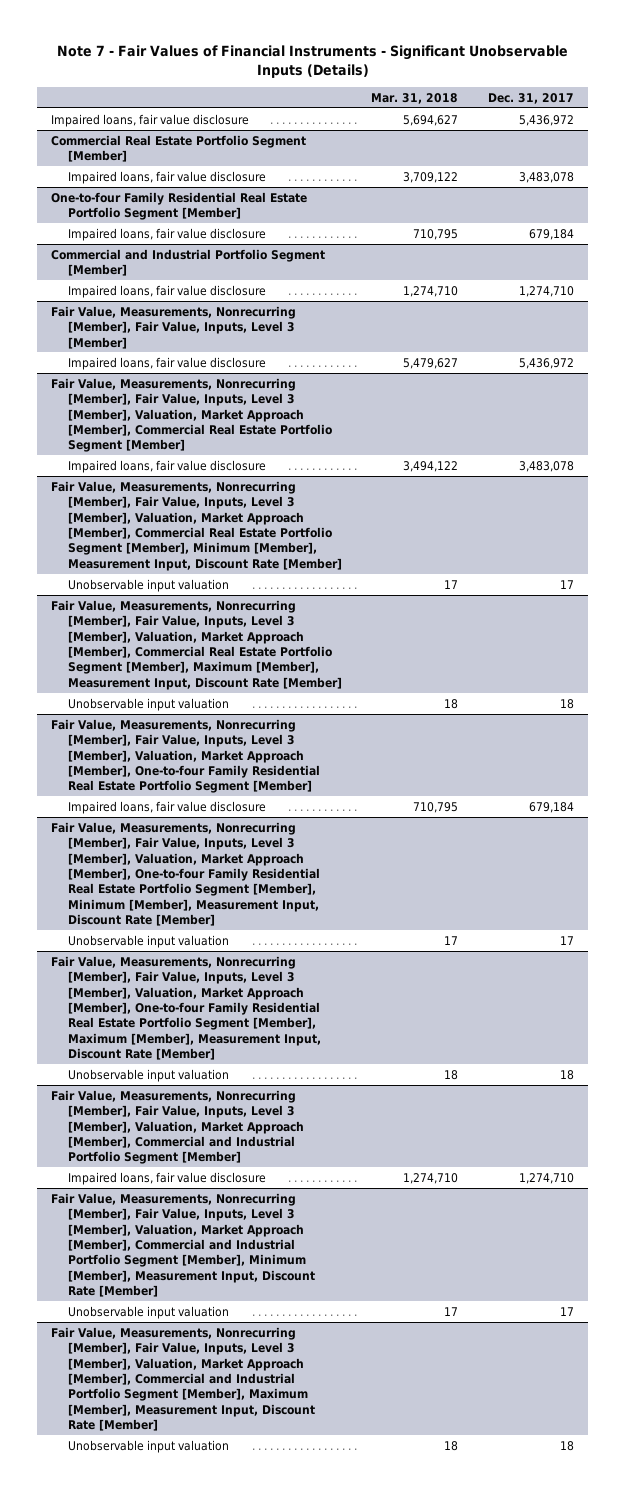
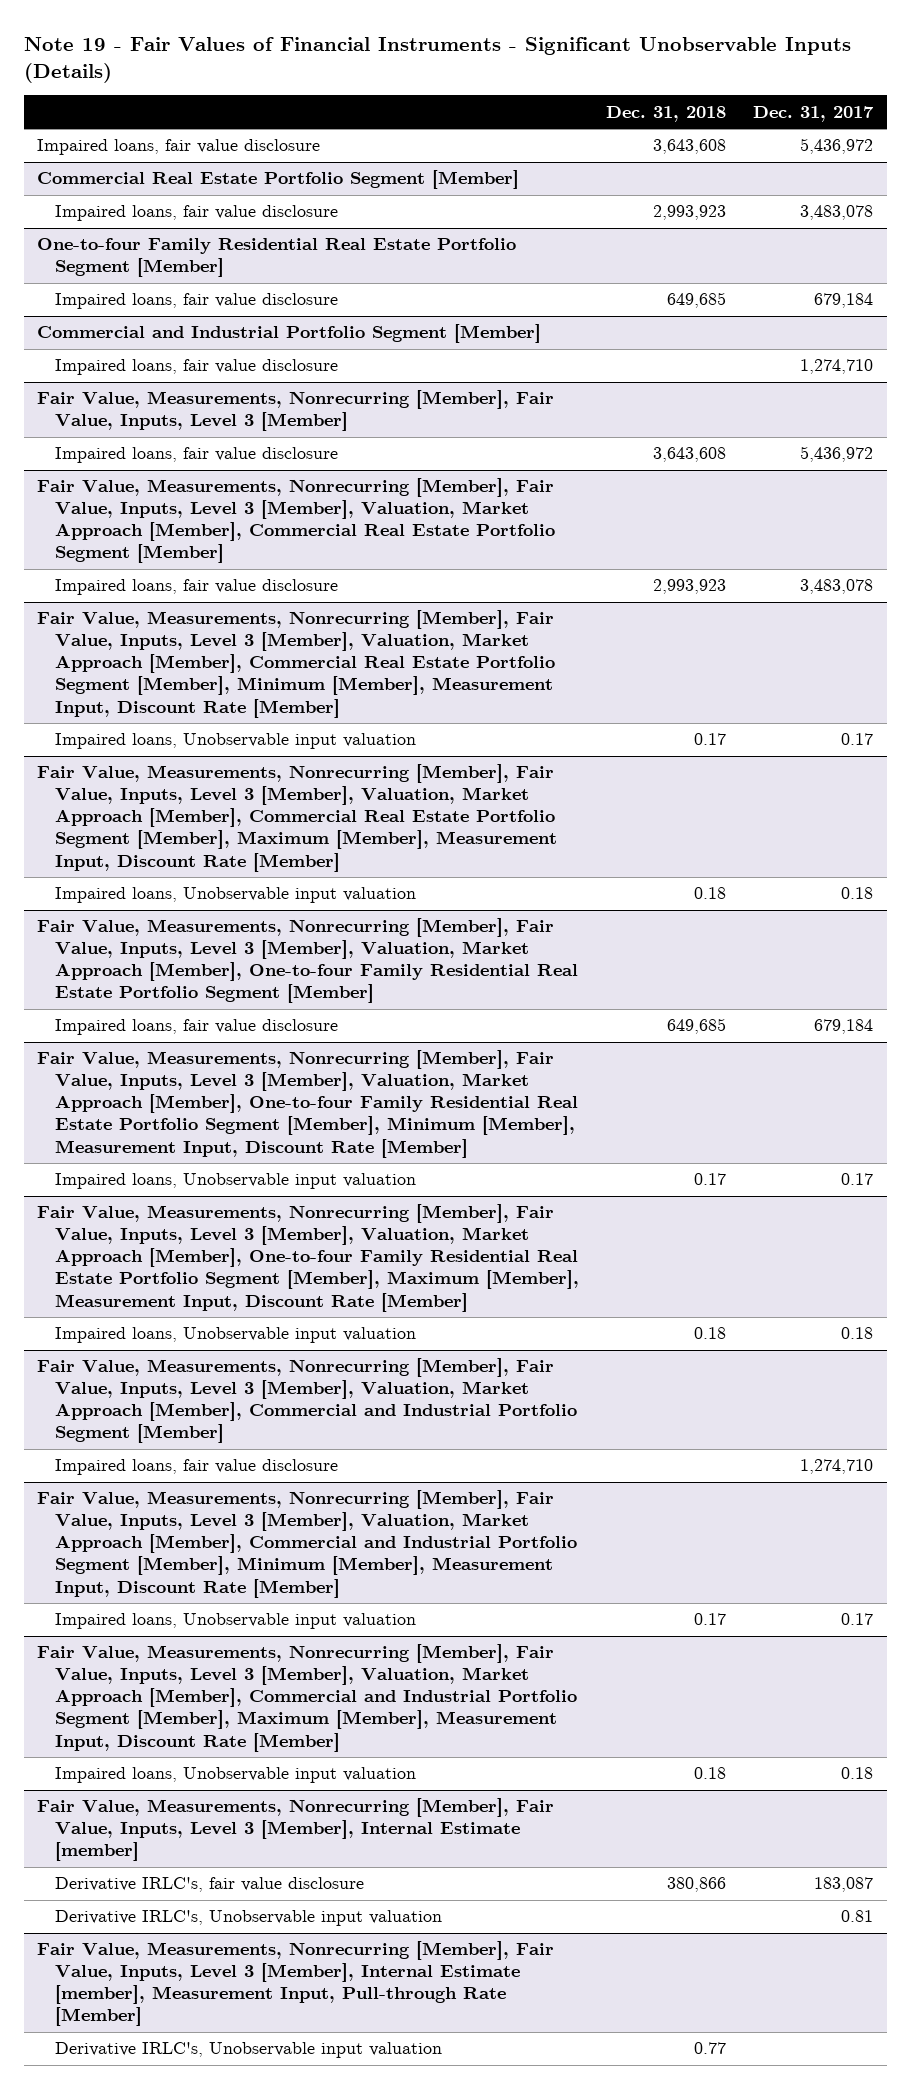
- Note 7 - Fair Values of Financial Instruments - Significant Unobservable Inputs (Details)
+ Note 19 - Fair Values of Financial Instruments - Significant Unobservable Inputs (Details)
- | Mar. 31, 2018 | Dec. 31, 2017
+ | Dec. 31, 2018 | Dec. 31, 2017
@ Fair Value, Measurements, Nonrecurring [Member], Fair Value, Inputs, Level 3 [Member], Valuation, Market Approach [Member], Commercial Real Estate Portfolio Segment [Member], Minimum [Member], Measurement Input, Discount Rate [Member]
- Unobservable input valuation | 17 | 17
+ Impaired loans, Unobservable input valuation | 0.17 | 0.17
@ Fair Value, Measurements, Nonrecurring [Member], Fair Value, Inputs, Level 3 [Member], Valuation, Market Approach [Member], Commercial Real Estate Portfolio Segment [Member], Maximum [Member], Measurement Input, Discount Rate [Member]
- Unobservable input valuation | 18 | 18
+ Impaired loans, Unobservable input valuation | 0.18 | 0.18
@ Fair Value, Measurements, Nonrecurring [Member], Fair Value, Inputs, Level 3 [Member], Valuation, Market Approach [Member], One-to-four Family Residential Real Estate Portfolio Segment [Member], Minimum [Member], Measurement Input, Discount Rate [Member]
- Unobservable input valuation | 17 | 17
+ Impaired loans, Unobservable input valuation | 0.17 | 0.17
@ Fair Value, Measurements, Nonrecurring [Member], Fair Value, Inputs, Level 3 [Member], Valuation, Market Approach [Member], One-to-four Family Residential Real Estate Portfolio Segment [Member], Maximum [Member], Measurement Input, Discount Rate [Member]
- Unobservable input valuation | 18 | 18
+ Impaired loans, Unobservable input valuation | 0.18 | 0.18
@ Fair Value, Measurements, Nonrecurring [Member], Fair Value, Inputs, Level 3 [Member], Valuation, Market Approach [Member], Commercial and Industrial Portfolio Segment [Member], Minimum [Member], Measurement Input, Discount Rate [Member]
- Unobservable input valuation | 17 | 17
+ Impaired loans, Unobservable input valuation | 0.17 | 0.17
@ Fair Value, Measurements, Nonrecurring [Member], Fair Value, Inputs, Level 3 [Member], Valuation, Market Approach [Member], Commercial and Industrial Portfolio Segment [Member], Maximum [Member], Measurement Input, Discount Rate [Member]
- Unobservable input valuation | 18 | 18
+ Impaired loans, Unobservable input valuation | 0.18 | 0.18
+ Fair Value, Measurements, Nonrecurring [Member], Fair Value, Inputs, Level 3 [Member], Internal Estimate [member]
+ Derivative IRLC's, fair value disclosure | 380,866 | 183,087
+ Derivative IRLC's, Unobservable input valuation | | 0.81
+ Fair Value, Measurements, Nonrecurring [Member], Fair Value, Inputs, Level 3 [Member], Internal Estimate [member], Measurement Input, Pull-through Rate [Member]
+ Derivative IRLC's, Unobservable input valuation | 0.77 |

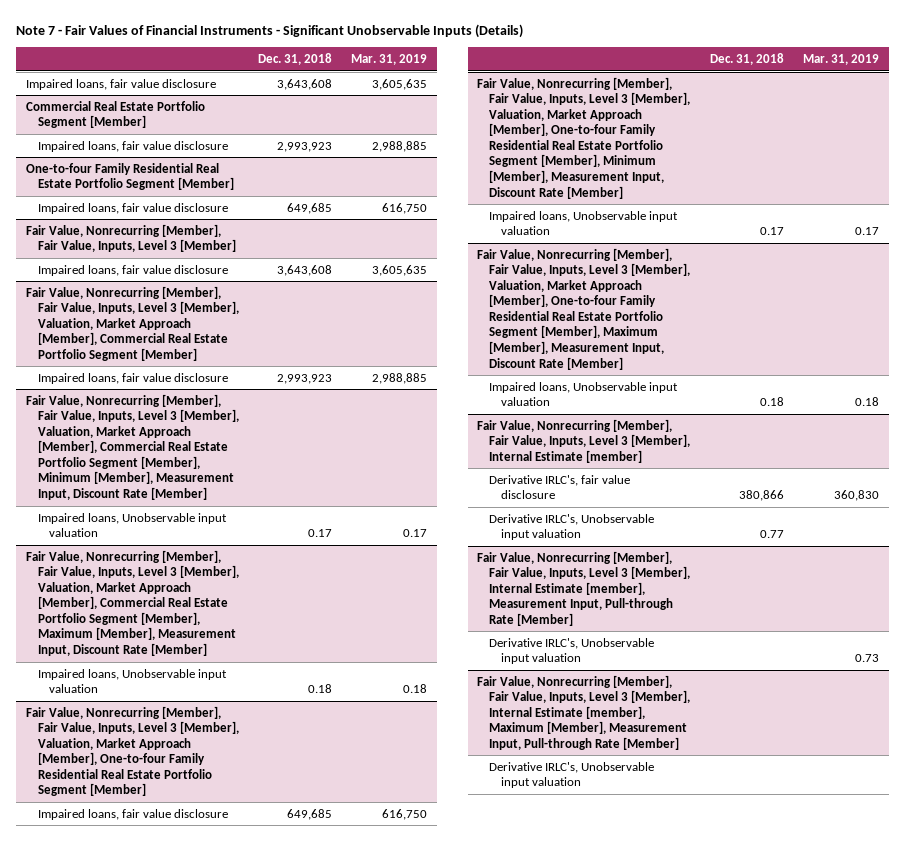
- Note 19 - Fair Values of Financial Instruments - Significant Unobservable Inputs (Details)
+ Note 7 - Fair Values of Financial Instruments - Significant Unobservable Inputs (Details)
- | Dec. 31, 2018 | Dec. 31, 2017
+ | Dec. 31, 2018 | Mar. 31, 2019
- Commercial and Industrial Portfolio Segment [Member]
- Impaired loans, fair value disclosure | | 1,274,710
- Fair Value, Measurements, Nonrecurring [Member], Fair Value, Inputs, Level 3 [Member]
+ Fair Value, Nonrecurring [Member], Fair Value, Inputs, Level 3 [Member]
- Fair Value, Measurements, Nonrecurring [Member], Fair Value, Inputs, Level 3 [Member], Valuation, Market Approach [Member], Commercial Real Estate Portfolio Segment [Member]
+ Fair Value, Nonrecurring [Member], Fair Value, Inputs, Level 3 [Member], Valuation, Market Approach [Member], Commercial Real Estate Portfolio Segment [Member]
- Fair Value, Measurements, Nonrecurring [Member], Fair Value, Inputs, Level 3 [Member], Valuation, Market Approach [Member], Commercial Real Estate Portfolio Segment [Member], Minimum [Member], Measurement Input, Discount Rate [Member]
+ Fair Value, Nonrecurring [Member], Fair Value, Inputs, Level 3 [Member], Valuation, Market Approach [Member], Commercial Real Estate Portfolio Segment [Member], Minimum [Member], Measurement Input, Discount Rate [Member]
- Fair Value, Measurements, Nonrecurring [Member], Fair Value, Inputs, Level 3 [Member], Valuation, Market Approach [Member], Commercial Real Estate Portfolio Segment [Member], Maximum [Member], Measurement Input, Discount Rate [Member]
+ Fair Value, Nonrecurring [Member], Fair Value, Inputs, Level 3 [Member], Valuation, Market Approach [Member], Commercial Real Estate Portfolio Segment [Member], Maximum [Member], Measurement Input, Discount Rate [Member]
- Fair Value, Measurements, Nonrecurring [Member], Fair Value, Inputs, Level 3 [Member], Valuation, Market Approach [Member], One-to-four Family Residential Real Estate Portfolio Segment [Member]
+ Fair Value, Nonrecurring [Member], Fair Value, Inputs, Level 3 [Member], Valuation, Market Approach [Member], One-to-four Family Residential Real Estate Portfolio Segment [Member]
- Fair Value, Measurements, Nonrecurring [Member], Fair Value, Inputs, Level 3 [Member], Valuation, Market Approach [Member], One-to-four Family Residential Real Estate Portfolio Segment [Member], Minimum [Member], Measurement Input, Discount Rate [Member]
- Impaired loans, Unobservable input valuation | 0.17 | 0.17
- Fair Value, Measurements, Nonrecurring [Member], Fair Value, Inputs, Level 3 [Member], Valuation, Market Approach [Member], One-to-four Family Residential Real Estate Portfolio Segment [Member], Maximum [Member], Measurement Input, Discount Rate [Member]
- Impaired loans, Unobservable input valuation | 0.18 | 0.18
- Fair Value, Measurements, Nonrecurring [Member], Fair Value, Inputs, Level 3 [Member], Valuation, Market Approach [Member], Commercial and Industrial Portfolio Segment [Member]
- Impaired loans, fair value disclosure | | 1,274,710
- Fair Value, Measurements, Nonrecurring [Member], Fair Value, Inputs, Level 3 [Member], Valuation, Market Approach [Member], Commercial and Industrial Portfolio Segment [Member], Minimum [Member], Measurement Input, Discount Rate [Member]
+ Fair Value, Nonrecurring [Member], Fair Value, Inputs, Level 3 [Member], Valuation, Market Approach [Member], One-to-four Family Residential Real Estate Portfolio Segment [Member], Minimum [Member], Measurement Input, Discount Rate [Member]
- Fair Value, Measurements, Nonrecurring [Member], Fair Value, Inputs, Level 3 [Member], Valuation, Market Approach [Member], Commercial and Industrial Portfolio Segment [Member], Maximum [Member], Measurement Input, Discount Rate [Member]
+ Fair Value, Nonrecurring [Member], Fair Value, Inputs, Level 3 [Member], Valuation, Market Approach [Member], One-to-four Family Residential Real Estate Portfolio Segment [Member], Maximum [Member], Measurement Input, Discount Rate [Member]
- Fair Value, Measurements, Nonrecurring [Member], Fair Value, Inputs, Level 3 [Member], Internal Estimate [member]
+ Fair Value, Nonrecurring [Member], Fair Value, Inputs, Level 3 [Member], Internal Estimate [member]
- Derivative IRLC's, Unobservable input valuation | | 0.81
- Fair Value, Measurements, Nonrecurring [Member], Fair Value, Inputs, Level 3 [Member], Internal Estimate [member], Measurement Input, Pull-through Rate [Member]
+ Fair Value, Nonrecurring [Member], Fair Value, Inputs, Level 3 [Member], Internal Estimate [member], Measurement Input, Pull-through Rate [Member]
+ Derivative IRLC's, Unobservable input valuation | | 0.73
+ Fair Value, Nonrecurring [Member], Fair Value, Inputs, Level 3 [Member], Internal Estimate [member], Maximum [Member], Measurement Input, Pull-through Rate [Member]
+ Derivative IRLC's, Unobservable input valuation

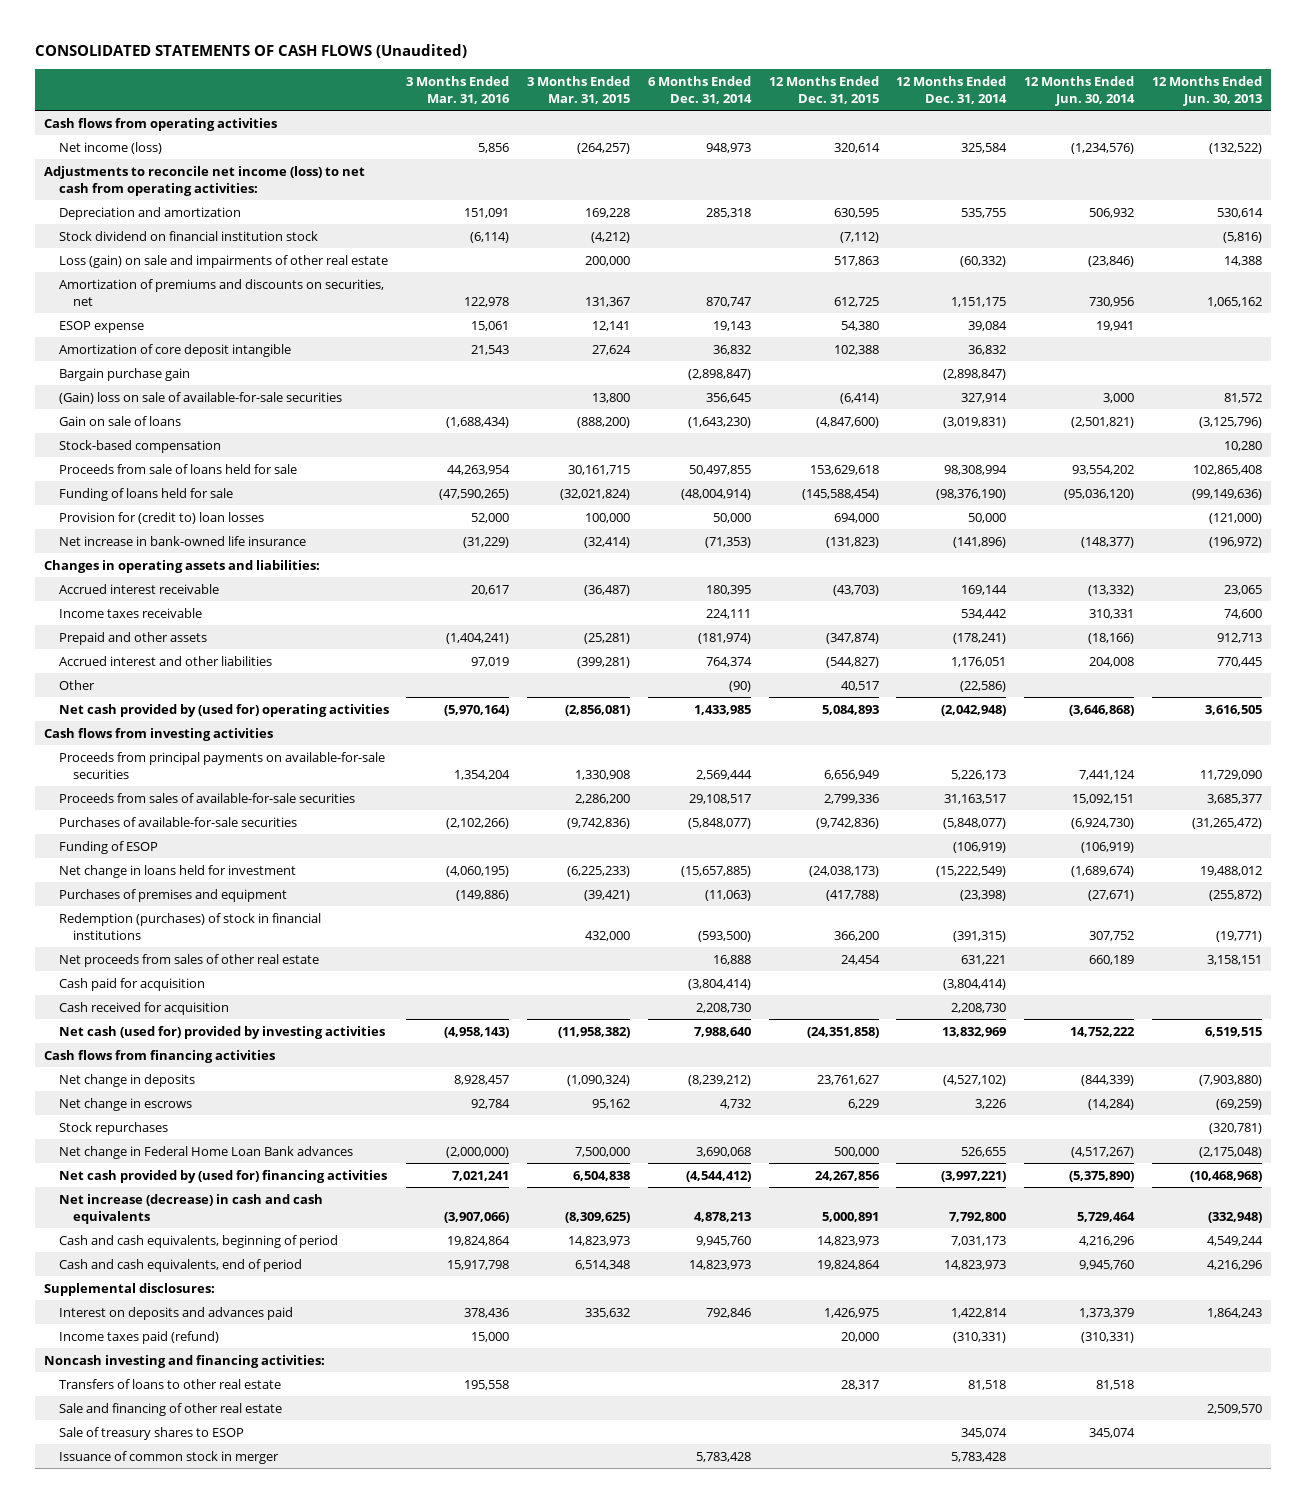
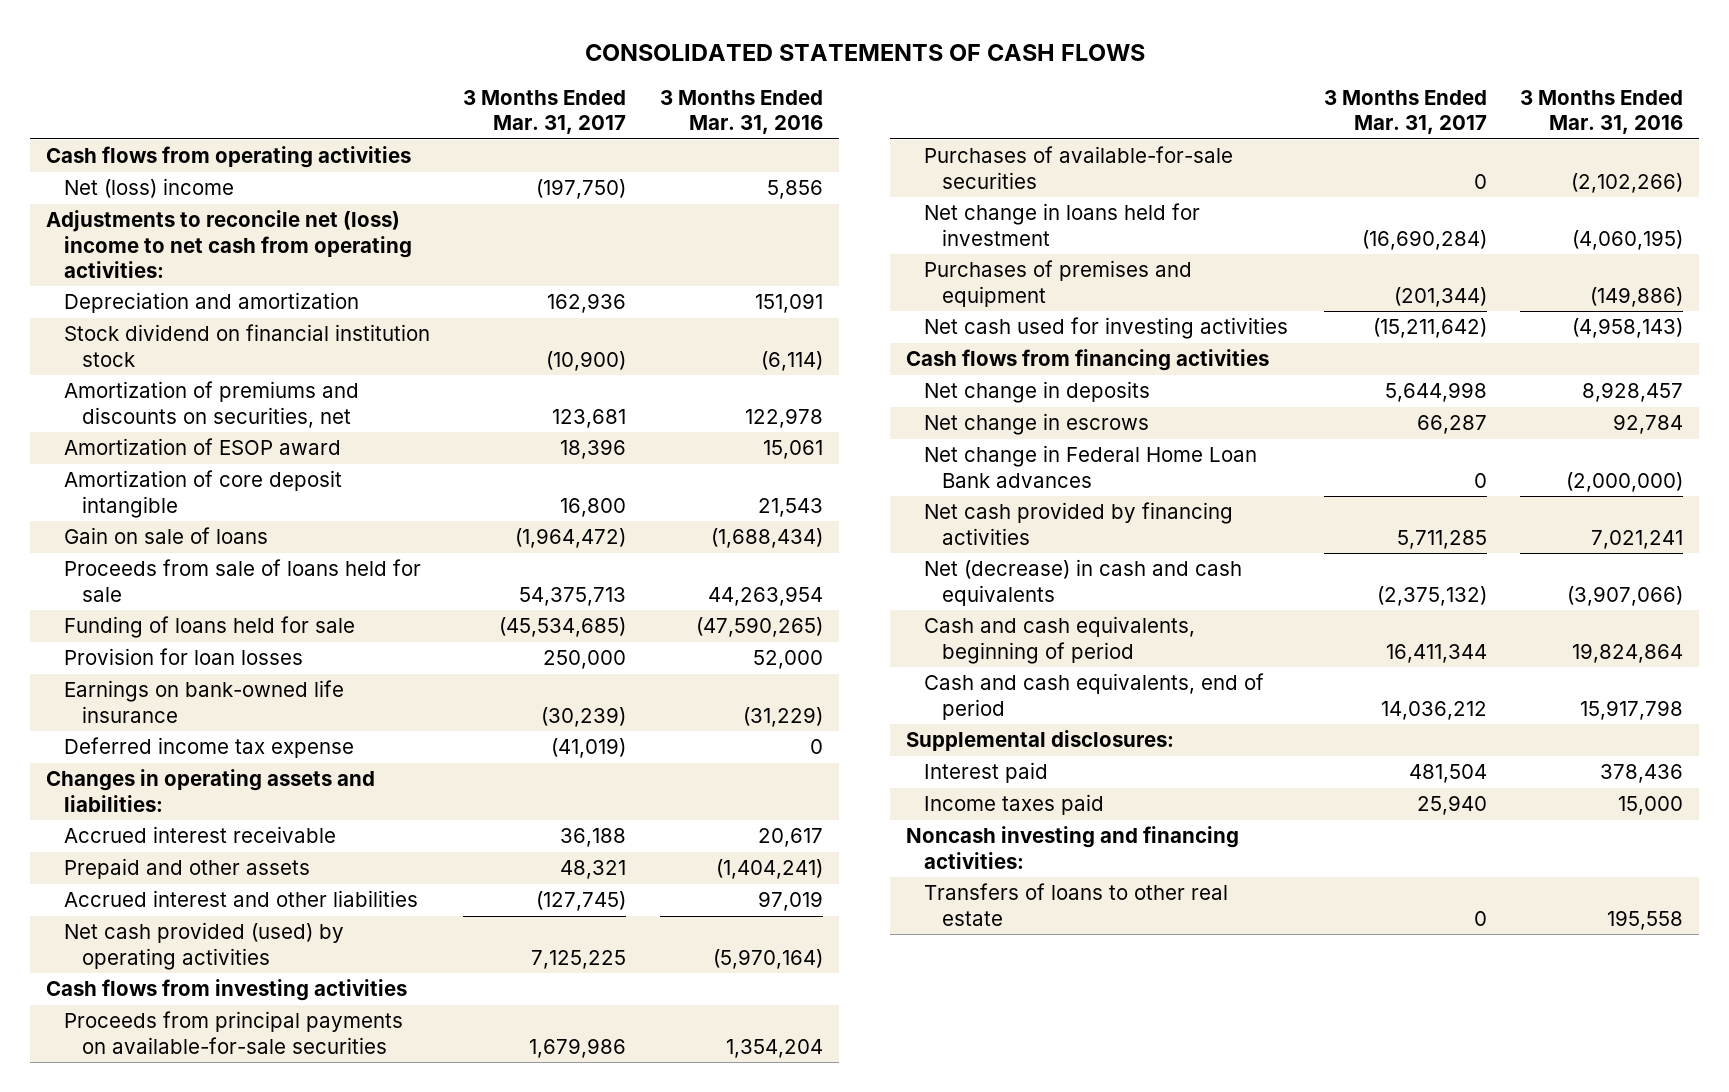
- CONSOLIDATED STATEMENTS OF CASH FLOWS (Unaudited)
+ CONSOLIDATED STATEMENTS OF CASH FLOWS
- | 3 Months Ended Mar. 31, 2016 | 3 Months Ended Mar. 31, 2015 | 6 Months Ended Dec. 31, 2014 | 12 Months Ended Dec. 31, 2015 | 12 Months Ended Dec. 31, 2014 | 12 Months Ended Jun. 30, 2014 | 12 Months Ended Jun. 30, 2013
+ | 3 Months Ended Mar. 31, 2017 | 3 Months Ended Mar. 31, 2016
- Net income (loss) | 5,856 | (264,257) | 948,973 | 320,614 | 325,584 | (1,234,576) | (132,522)
- Adjustments to reconcile net income (loss) to net cash from operating activities:
+ Net (loss) income | (197,750) | 5,856
+ Adjustments to reconcile net (loss) income to net cash from operating activities:
- Loss (gain) on sale and impairments of other real estate | | 200,000 | | 517,863 | (60,332) | (23,846) | 14,388
- ESOP expense | 15,061 | 12,141 | 19,143 | 54,380 | 39,084 | 19,941 |
+ Amortization of ESOP award | 18,396 | 15,061
- Bargain purchase gain | | | (2,898,847) | | (2,898,847) | |
- (Gain) loss on sale of available-for-sale securities | | 13,800 | 356,645 | (6,414) | 327,914 | 3,000 | 81,572
- Stock-based compensation | | | | | | | 10,280
- Provision for (credit to) loan losses | 52,000 | 100,000 | 50,000 | 694,000 | 50,000 | | (121,000)
- Net increase in bank-owned life insurance | (31,229) | (32,414) | (71,353) | (131,823) | (141,896) | (148,377) | (196,972)
+ Provision for loan losses | 250,000 | 52,000
+ Earnings on bank-owned life insurance | (30,239) | (31,229)
+ Deferred income tax expense | (41,019) | 0
- Income taxes receivable | | | 224,111 | | 534,442 | 310,331 | 74,600
- Other | | | (90) | 40,517 | (22,586) | |
- Net cash provided by (used for) operating activities | (5,970,164) | (2,856,081) | 1,433,985 | 5,084,893 | (2,042,948) | (3,646,868) | 3,616,505
+ Net cash provided (used) by operating activities | 7,125,225 | (5,970,164)
- Proceeds from sales of available-for-sale securities | | 2,286,200 | 29,108,517 | 2,799,336 | 31,163,517 | 15,092,151 | 3,685,377
- Funding of ESOP | | | | | (106,919) | (106,919) |
- Redemption (purchases) of stock in financial institutions | | 432,000 | (593,500) | 366,200 | (391,315) | 307,752 | (19,771)
- Net proceeds from sales of other real estate | | | 16,888 | 24,454 | 631,221 | 660,189 | 3,158,151
- Cash paid for acquisition | | | (3,804,414) | | (3,804,414) | |
- Cash received for acquisition | | | 2,208,730 | | 2,208,730 | |
- Net cash (used for) provided by investing activities | (4,958,143) | (11,958,382) | 7,988,640 | (24,351,858) | 13,832,969 | 14,752,222 | 6,519,515
+ Net cash used for investing activities | (15,211,642) | (4,958,143)
- Stock repurchases | | | | | | | (320,781)
- Net cash provided by (used for) financing activities | 7,021,241 | 6,504,838 | (4,544,412) | 24,267,856 | (3,997,221) | (5,375,890) | (10,468,968)
- Net increase (decrease) in cash and cash equivalents | (3,907,066) | (8,309,625) | 4,878,213 | 5,000,891 | 7,792,800 | 5,729,464 | (332,948)
+ Net cash provided by financing activities | 5,711,285 | 7,021,241
+ Net (decrease) in cash and cash equivalents | (2,375,132) | (3,907,066)
- Interest on deposits and advances paid | 378,436 | 335,632 | 792,846 | 1,426,975 | 1,422,814 | 1,373,379 | 1,864,243
- Income taxes paid (refund) | 15,000 | | | 20,000 | (310,331) | (310,331) |
+ Interest paid | 481,504 | 378,436
+ Income taxes paid | 25,940 | 15,000
- Sale and financing of other real estate | | | | | | | 2,509,570
- Sale of treasury shares to ESOP | | | | | 345,074 | 345,074 |
- Issuance of common stock in merger | | | 5,783,428 | | 5,783,428 | |

